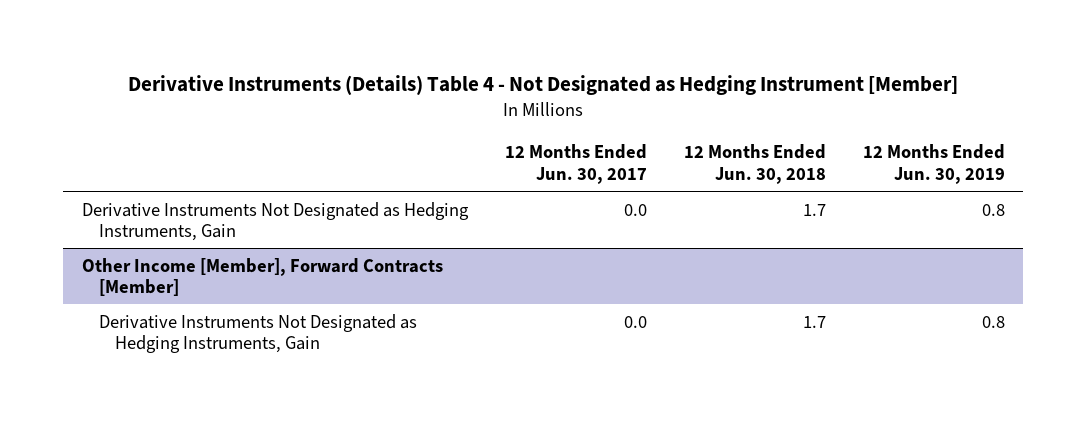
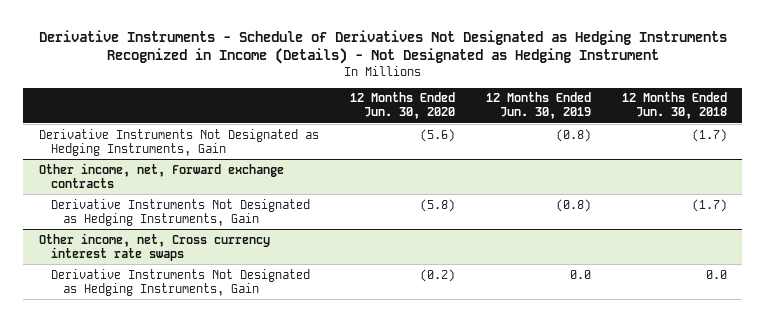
- Derivative Instruments (Details) Table 4 - Not Designated as Hedging Instrument [Member]
+ Derivative Instruments - Schedule of Derivatives Not Designated as Hedging Instruments Recognized in Income (Details) - Not Designated as Hedging Instrument
- | 12 Months Ended Jun. 30, 2017 | 12 Months Ended Jun. 30, 2018 | 12 Months Ended Jun. 30, 2019
+ | 12 Months Ended Jun. 30, 2020 | 12 Months Ended Jun. 30, 2019 | 12 Months Ended Jun. 30, 2018
- Derivative Instruments Not Designated as Hedging Instruments, Gain | 0.0 | 1.7 | 0.8
- Other Income [Member], Forward Contracts [Member]
- Derivative Instruments Not Designated as Hedging Instruments, Gain | 0.0 | 1.7 | 0.8
+ Derivative Instruments Not Designated as Hedging Instruments, Gain | (5.6) | (0.8) | (1.7)
+ Other income, net, Forward exchange contracts
+ Derivative Instruments Not Designated as Hedging Instruments, Gain | (5.8) | (0.8) | (1.7)
+ Other income, net, Cross currency interest rate swaps
+ Derivative Instruments Not Designated as Hedging Instruments, Gain | (0.2) | 0.0 | 0.0

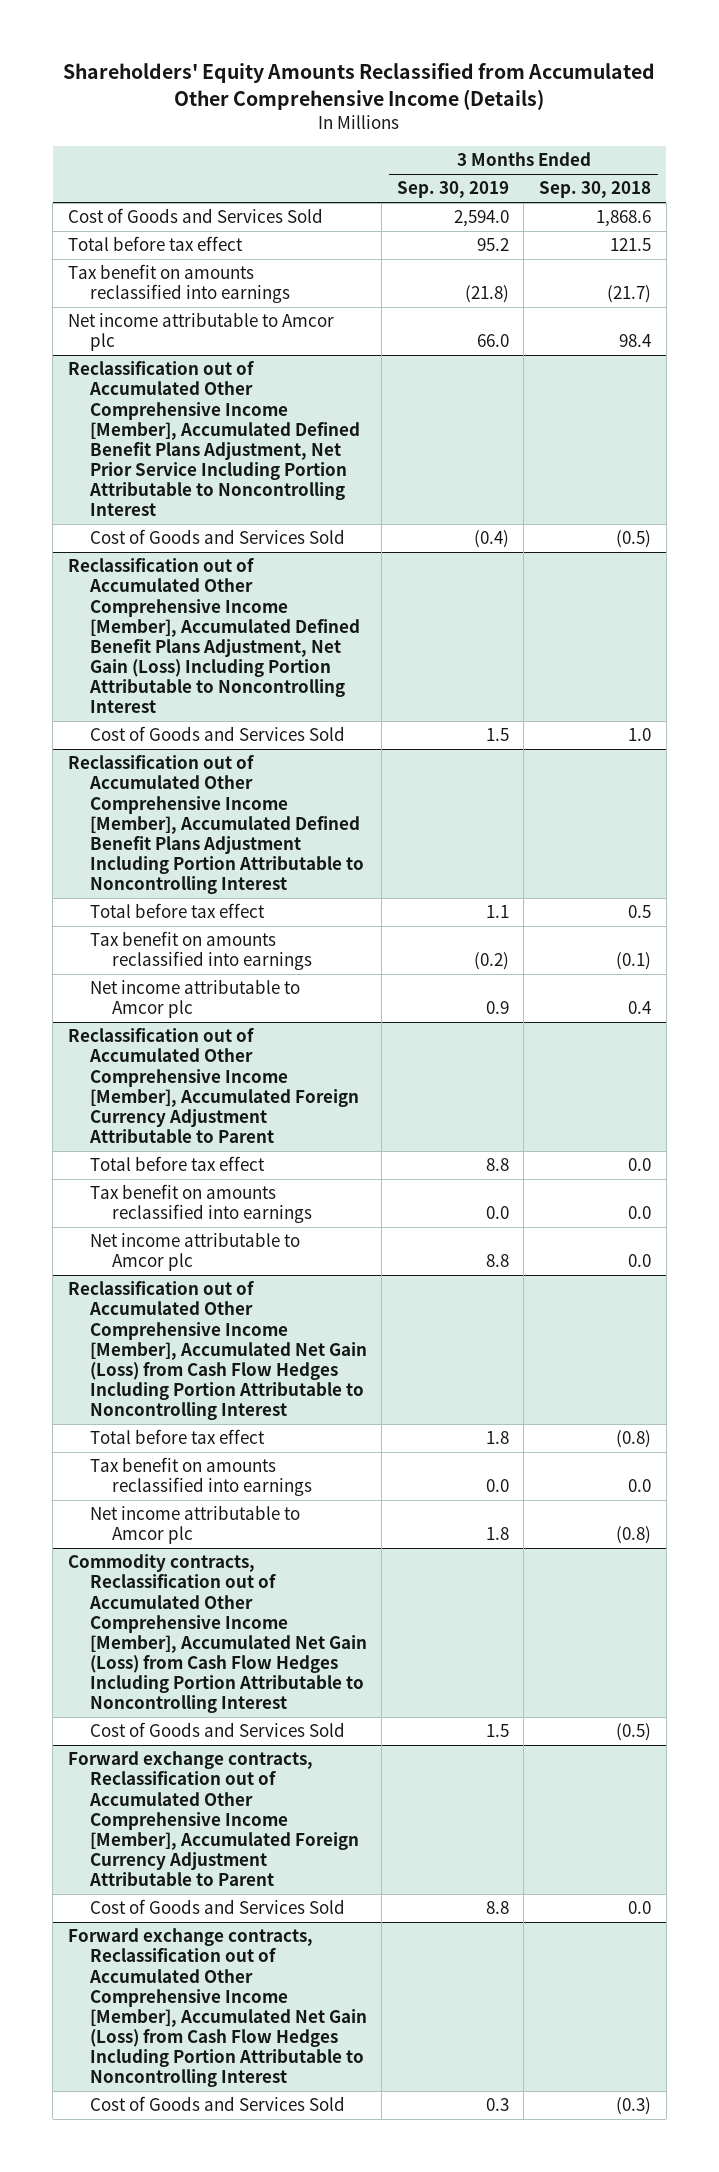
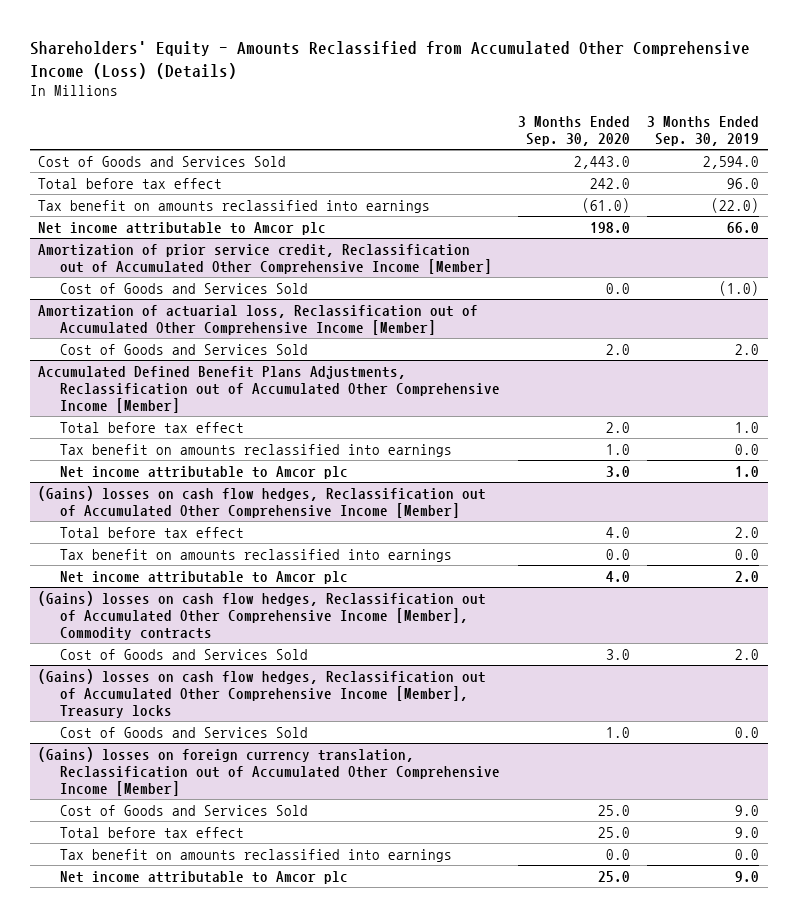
- Shareholders' Equity Amounts Reclassified from Accumulated Other Comprehensive Income (Details)
+ Shareholders' Equity - Amounts Reclassified from Accumulated Other Comprehensive Income (Loss) (Details)
- | 3 Months Ended Sep. 30, 2019 | 3 Months Ended Sep. 30, 2018
+ | 3 Months Ended Sep. 30, 2020 | 3 Months Ended Sep. 30, 2019
- Total before tax effect | 95.2 | 121.5
- Tax benefit on amounts reclassified into earnings | (21.8) | (21.7)
+ Total before tax effect | 242.0 | 96.0
+ Tax benefit on amounts reclassified into earnings | (61.0) | (22.0)
- Reclassification out of Accumulated Other Comprehensive Income [Member], Accumulated Defined Benefit Plans Adjustment, Net Prior Service Including Portion Attributable to Noncontrolling Interest
- Cost of Goods and Services Sold | (0.4) | (0.5)
- Reclassification out of Accumulated Other Comprehensive Income [Member], Accumulated Defined Benefit Plans Adjustment, Net Gain (Loss) Including Portion Attributable to Noncontrolling Interest
- Cost of Goods and Services Sold | 1.5 | 1.0
- Reclassification out of Accumulated Other Comprehensive Income [Member], Accumulated Defined Benefit Plans Adjustment Including Portion Attributable to Noncontrolling Interest
- Total before tax effect | 1.1 | 0.5
- Tax benefit on amounts reclassified into earnings | (0.2) | (0.1)
- Net income attributable to Amcor plc | 0.9 | 0.4
- Reclassification out of Accumulated Other Comprehensive Income [Member], Accumulated Foreign Currency Adjustment Attributable to Parent
- Total before tax effect | 8.8 | 0.0
+ Amortization of prior service credit, Reclassification out of Accumulated Other Comprehensive Income [Member]
+ Cost of Goods and Services Sold | 0.0 | (1.0)
+ Amortization of actuarial loss, Reclassification out of Accumulated Other Comprehensive Income [Member]
+ Cost of Goods and Services Sold | 2.0 | 2.0
+ Accumulated Defined Benefit Plans Adjustments, Reclassification out of Accumulated Other Comprehensive Income [Member]
+ Total before tax effect | 2.0 | 1.0
- Net income attributable to Amcor plc | 8.8 | 0.0
- Reclassification out of Accumulated Other Comprehensive Income [Member], Accumulated Net Gain (Loss) from Cash Flow Hedges Including Portion Attributable to Noncontrolling Interest
- Total before tax effect | 1.8 | (0.8)
+ Net income attributable to Amcor plc | 3.0 | 1.0
+ (Gains) losses on cash flow hedges, Reclassification out of Accumulated Other Comprehensive Income [Member]
+ Total before tax effect | 4.0 | 2.0
- Net income attributable to Amcor plc | 1.8 | (0.8)
- Commodity contracts, Reclassification out of Accumulated Other Comprehensive Income [Member], Accumulated Net Gain (Loss) from Cash Flow Hedges Including Portion Attributable to Noncontrolling Interest
- Cost of Goods and Services Sold | 1.5 | (0.5)
- Forward exchange contracts, Reclassification out of Accumulated Other Comprehensive Income [Member], Accumulated Foreign Currency Adjustment Attributable to Parent
- Cost of Goods and Services Sold | 8.8 | 0.0
- Forward exchange contracts, Reclassification out of Accumulated Other Comprehensive Income [Member], Accumulated Net Gain (Loss) from Cash Flow Hedges Including Portion Attributable to Noncontrolling Interest
- Cost of Goods and Services Sold | 0.3 | (0.3)
+ Net income attributable to Amcor plc | 4.0 | 2.0
+ (Gains) losses on cash flow hedges, Reclassification out of Accumulated Other Comprehensive Income [Member], Commodity contracts
+ Cost of Goods and Services Sold | 3.0 | 2.0
+ (Gains) losses on cash flow hedges, Reclassification out of Accumulated Other Comprehensive Income [Member], Treasury locks
+ Cost of Goods and Services Sold | 1.0 | 0.0
+ (Gains) losses on foreign currency translation, Reclassification out of Accumulated Other Comprehensive Income [Member]
+ Cost of Goods and Services Sold | 25.0 | 9.0
+ Total before tax effect | 25.0 | 9.0
+ Tax benefit on amounts reclassified into earnings | 0.0 | 0.0
+ Net income attributable to Amcor plc | 25.0 | 9.0

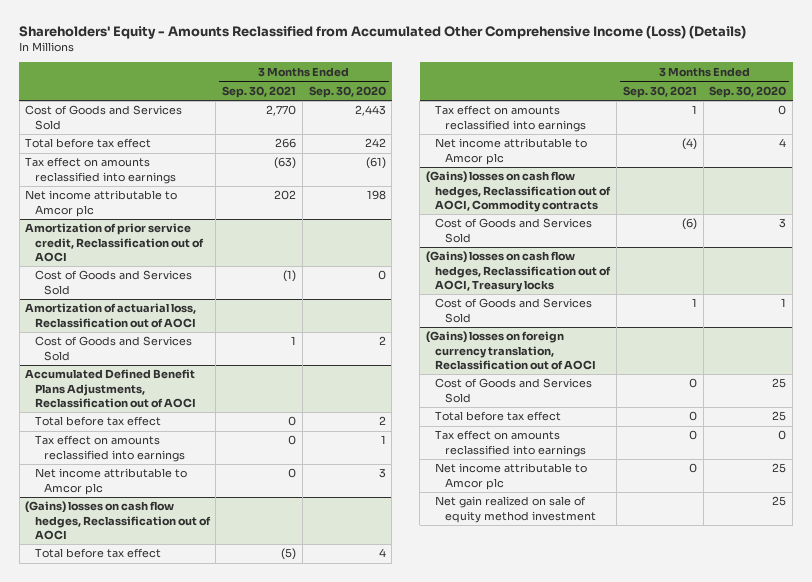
- | 3 Months Ended Sep. 30, 2020 | 3 Months Ended Sep. 30, 2019
+ | 3 Months Ended Sep. 30, 2021 | 3 Months Ended Sep. 30, 2020
- Cost of Goods and Services Sold | 2,443.0 | 2,594.0
- Total before tax effect | 242.0 | 96.0
- Tax benefit on amounts reclassified into earnings | (61.0) | (22.0)
- Net income attributable to Amcor plc | 198.0 | 66.0
- Amortization of prior service credit, Reclassification out of Accumulated Other Comprehensive Income [Member]
- Cost of Goods and Services Sold | 0.0 | (1.0)
- Amortization of actuarial loss, Reclassification out of Accumulated Other Comprehensive Income [Member]
- Cost of Goods and Services Sold | 2.0 | 2.0
- Accumulated Defined Benefit Plans Adjustments, Reclassification out of Accumulated Other Comprehensive Income [Member]
- Total before tax effect | 2.0 | 1.0
- Tax benefit on amounts reclassified into earnings | 1.0 | 0.0
- Net income attributable to Amcor plc | 3.0 | 1.0
- (Gains) losses on cash flow hedges, Reclassification out of Accumulated Other Comprehensive Income [Member]
- Total before tax effect | 4.0 | 2.0
- Tax benefit on amounts reclassified into earnings | 0.0 | 0.0
- Net income attributable to Amcor plc | 4.0 | 2.0
- (Gains) losses on cash flow hedges, Reclassification out of Accumulated Other Comprehensive Income [Member], Commodity contracts
- Cost of Goods and Services Sold | 3.0 | 2.0
- (Gains) losses on cash flow hedges, Reclassification out of Accumulated Other Comprehensive Income [Member], Treasury locks
- Cost of Goods and Services Sold | 1.0 | 0.0
- (Gains) losses on foreign currency translation, Reclassification out of Accumulated Other Comprehensive Income [Member]
- Cost of Goods and Services Sold | 25.0 | 9.0
- Total before tax effect | 25.0 | 9.0
- Tax benefit on amounts reclassified into earnings | 0.0 | 0.0
- Net income attributable to Amcor plc | 25.0 | 9.0
+ Cost of Goods and Services Sold | 2,770 | 2,443
+ Total before tax effect | 266 | 242
+ Tax effect on amounts reclassified into earnings | (63) | (61)
+ Net income attributable to Amcor plc | 202 | 198
+ Amortization of prior service credit, Reclassification out of AOCI
+ Cost of Goods and Services Sold | (1) | 0
+ Amortization of actuarial loss, Reclassification out of AOCI
+ Cost of Goods and Services Sold | 1 | 2
+ Accumulated Defined Benefit Plans Adjustments, Reclassification out of AOCI
+ Total before tax effect | 0 | 2
+ Tax effect on amounts reclassified into earnings | 0 | 1
+ Net income attributable to Amcor plc | 0 | 3
+ (Gains) losses on cash flow hedges, Reclassification out of AOCI
+ Total before tax effect | (5) | 4
+ Tax effect on amounts reclassified into earnings | 1 | 0
+ Net income attributable to Amcor plc | (4) | 4
+ (Gains) losses on cash flow hedges, Reclassification out of AOCI, Commodity contracts
+ Cost of Goods and Services Sold | (6) | 3
+ (Gains) losses on cash flow hedges, Reclassification out of AOCI, Treasury locks
+ Cost of Goods and Services Sold | 1 | 1
+ (Gains) losses on foreign currency translation, Reclassification out of AOCI
+ Cost of Goods and Services Sold | 0 | 25
+ Total before tax effect | 0 | 25
+ Tax effect on amounts reclassified into earnings | 0 | 0
+ Net income attributable to Amcor plc | 0 | 25
+ Net gain realized on sale of equity method investment | | 25

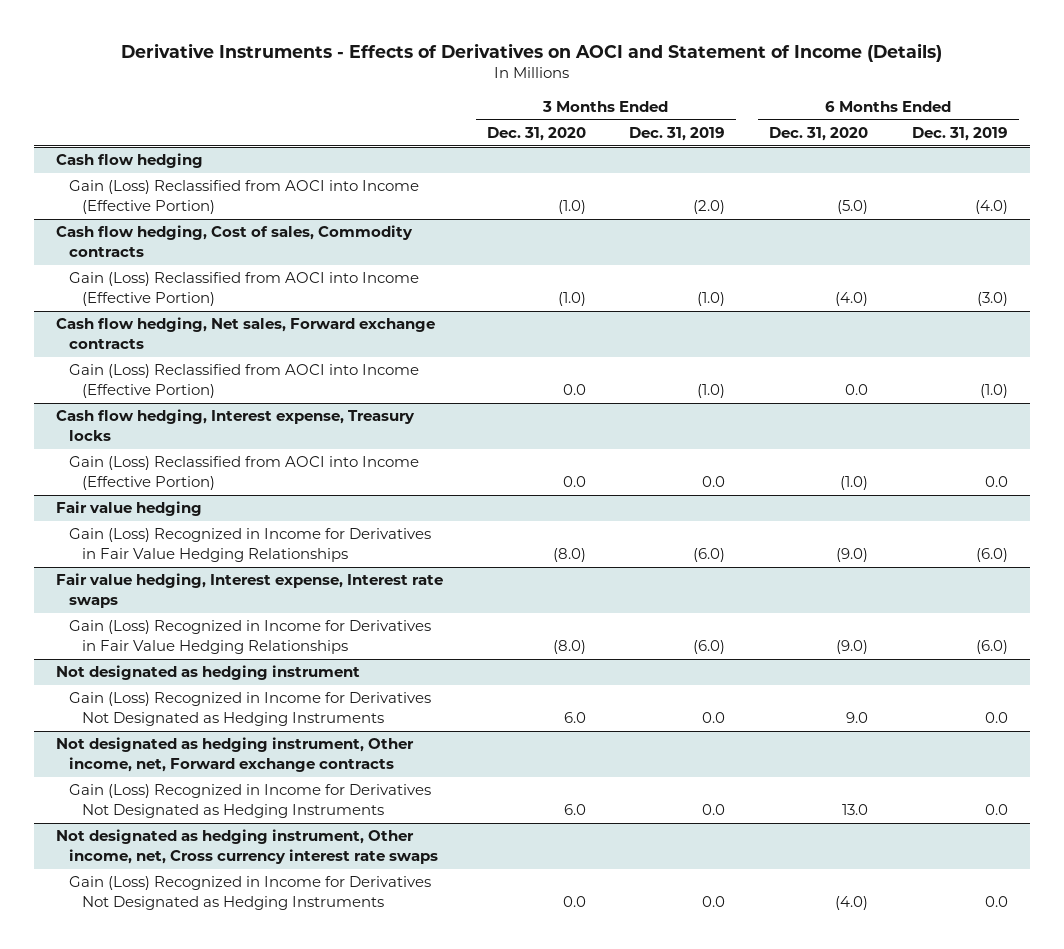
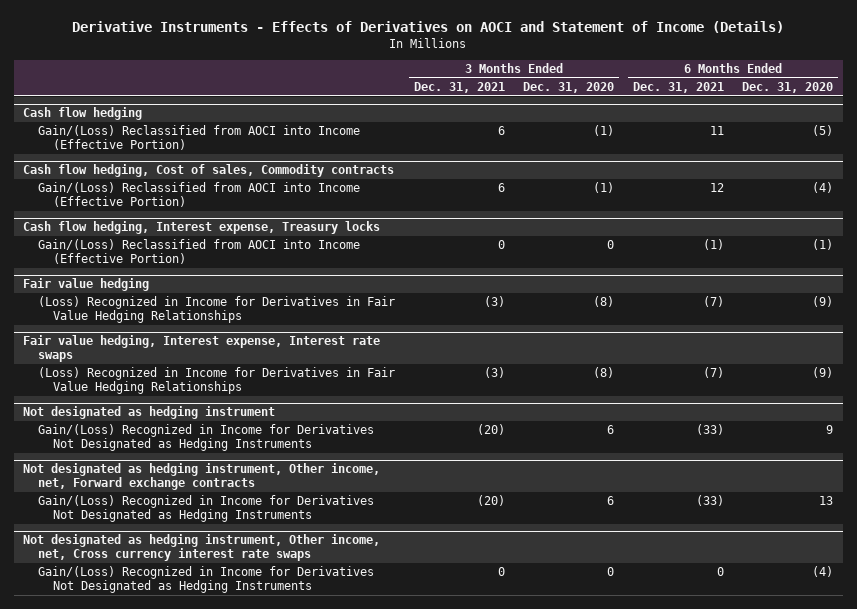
- | 3 Months Ended Dec. 31, 2020 | 3 Months Ended Dec. 31, 2019 | 6 Months Ended Dec. 31, 2020 | 6 Months Ended Dec. 31, 2019
+ | 3 Months Ended Dec. 31, 2021 | 3 Months Ended Dec. 31, 2020 | 6 Months Ended Dec. 31, 2021 | 6 Months Ended Dec. 31, 2020
@ Cash flow hedging
- Gain (Loss) Reclassified from AOCI into Income (Effective Portion) | (1.0) | (2.0) | (5.0) | (4.0)
+ Gain/(Loss) Reclassified from AOCI into Income (Effective Portion) | 6 | (1) | 11 | (5)
@ Cash flow hedging, Cost of sales, Commodity contracts
- Gain (Loss) Reclassified from AOCI into Income (Effective Portion) | (1.0) | (1.0) | (4.0) | (3.0)
- Cash flow hedging, Net sales, Forward exchange contracts
- Gain (Loss) Reclassified from AOCI into Income (Effective Portion) | 0.0 | (1.0) | 0.0 | (1.0)
@ Cash flow hedging, Cost of sales, Commodity contracts
+ Gain/(Loss) Reclassified from AOCI into Income (Effective Portion) | 6 | (1) | 12 | (4)
@ Cash flow hedging, Interest expense, Treasury locks
- Gain (Loss) Reclassified from AOCI into Income (Effective Portion) | 0.0 | 0.0 | (1.0) | 0.0
+ Gain/(Loss) Reclassified from AOCI into Income (Effective Portion) | 0 | 0 | (1) | (1)
@ Fair value hedging
- Gain (Loss) Recognized in Income for Derivatives in Fair Value Hedging Relationships | (8.0) | (6.0) | (9.0) | (6.0)
+ (Loss) Recognized in Income for Derivatives in Fair Value Hedging Relationships | (3) | (8) | (7) | (9)
@ Fair value hedging, Interest expense, Interest rate swaps
- Gain (Loss) Recognized in Income for Derivatives in Fair Value Hedging Relationships | (8.0) | (6.0) | (9.0) | (6.0)
+ (Loss) Recognized in Income for Derivatives in Fair Value Hedging Relationships | (3) | (8) | (7) | (9)
@ Not designated as hedging instrument
- Gain (Loss) Recognized in Income for Derivatives Not Designated as Hedging Instruments | 6.0 | 0.0 | 9.0 | 0.0
+ Gain/(Loss) Recognized in Income for Derivatives Not Designated as Hedging Instruments | (20) | 6 | (33) | 9
@ Not designated as hedging instrument, Other income, net, Forward exchange contracts
- Gain (Loss) Recognized in Income for Derivatives Not Designated as Hedging Instruments | 6.0 | 0.0 | 13.0 | 0.0
+ Gain/(Loss) Recognized in Income for Derivatives Not Designated as Hedging Instruments | (20) | 6 | (33) | 13
@ Not designated as hedging instrument, Other income, net, Cross currency interest rate swaps
- Gain (Loss) Recognized in Income for Derivatives Not Designated as Hedging Instruments | 0.0 | 0.0 | (4.0) | 0.0
+ Gain/(Loss) Recognized in Income for Derivatives Not Designated as Hedging Instruments | 0 | 0 | 0 | (4)

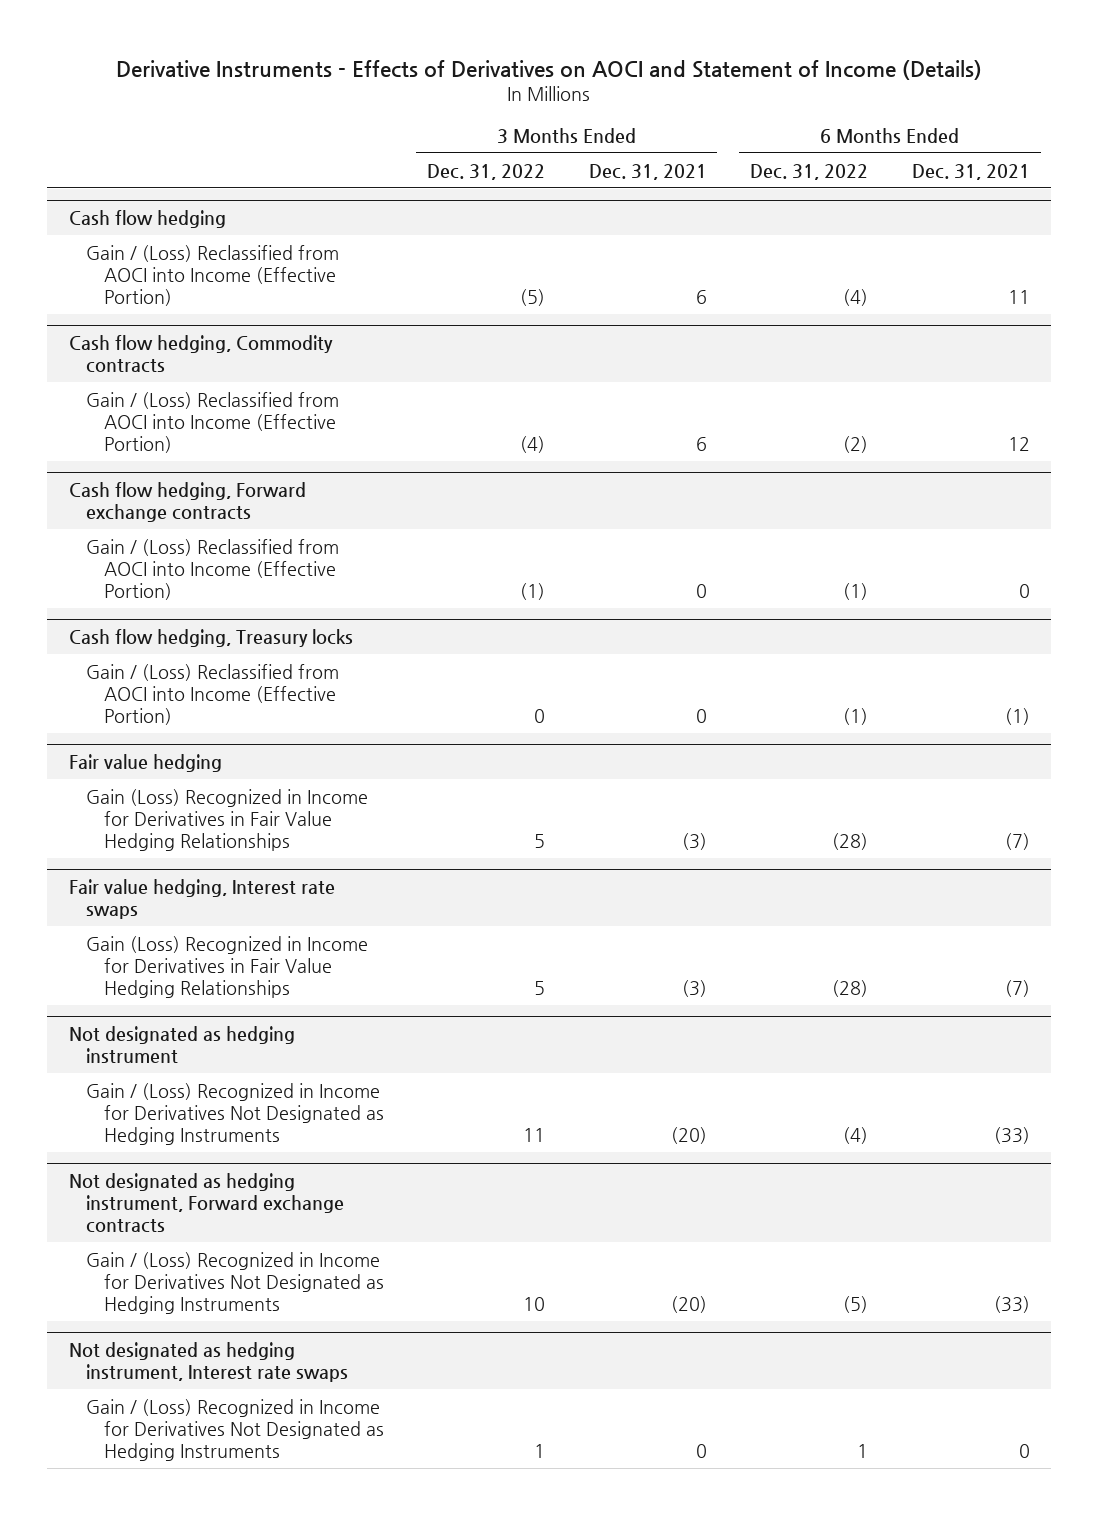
- | 3 Months Ended Dec. 31, 2021 | 3 Months Ended Dec. 31, 2020 | 6 Months Ended Dec. 31, 2021 | 6 Months Ended Dec. 31, 2020
+ | 3 Months Ended Dec. 31, 2022 | 3 Months Ended Dec. 31, 2021 | 6 Months Ended Dec. 31, 2022 | 6 Months Ended Dec. 31, 2021
@ Cash flow hedging
- Gain/(Loss) Reclassified from AOCI into Income (Effective Portion) | 6 | (1) | 11 | (5)
- Cash flow hedging, Cost of sales, Commodity contracts
- Gain/(Loss) Reclassified from AOCI into Income (Effective Portion) | 6 | (1) | 12 | (4)
- Cash flow hedging, Interest expense, Treasury locks
- Gain/(Loss) Reclassified from AOCI into Income (Effective Portion) | 0 | 0 | (1) | (1)
@ Cash flow hedging
+ Gain / (Loss) Reclassified from AOCI into Income (Effective Portion) | (5) | 6 | (4) | 11
+ Cash flow hedging, Commodity contracts
+ Gain / (Loss) Reclassified from AOCI into Income (Effective Portion) | (4) | 6 | (2) | 12
+ Cash flow hedging, Forward exchange contracts
+ Gain / (Loss) Reclassified from AOCI into Income (Effective Portion) | (1) | 0 | (1) | 0
+ Cash flow hedging, Treasury locks
+ Gain / (Loss) Reclassified from AOCI into Income (Effective Portion) | 0 | 0 | (1) | (1)
@ Fair value hedging
- (Loss) Recognized in Income for Derivatives in Fair Value Hedging Relationships | (3) | (8) | (7) | (9)
- Fair value hedging, Interest expense, Interest rate swaps
- (Loss) Recognized in Income for Derivatives in Fair Value Hedging Relationships | (3) | (8) | (7) | (9)
@ Fair value hedging
+ Gain (Loss) Recognized in Income for Derivatives in Fair Value Hedging Relationships | 5 | (3) | (28) | (7)
+ Fair value hedging, Interest rate swaps
+ Gain (Loss) Recognized in Income for Derivatives in Fair Value Hedging Relationships | 5 | (3) | (28) | (7)
@ Not designated as hedging instrument
- Gain/(Loss) Recognized in Income for Derivatives Not Designated as Hedging Instruments | (20) | 6 | (33) | 9
- Not designated as hedging instrument, Other income, net, Forward exchange contracts
- Gain/(Loss) Recognized in Income for Derivatives Not Designated as Hedging Instruments | (20) | 6 | (33) | 13
- Not designated as hedging instrument, Other income, net, Cross currency interest rate swaps
- Gain/(Loss) Recognized in Income for Derivatives Not Designated as Hedging Instruments | 0 | 0 | 0 | (4)
@ Not designated as hedging instrument
+ Gain / (Loss) Recognized in Income for Derivatives Not Designated as Hedging Instruments | 11 | (20) | (4) | (33)
+ Not designated as hedging instrument, Forward exchange contracts
+ Gain / (Loss) Recognized in Income for Derivatives Not Designated as Hedging Instruments | 10 | (20) | (5) | (33)
+ Not designated as hedging instrument, Interest rate swaps
+ Gain / (Loss) Recognized in Income for Derivatives Not Designated as Hedging Instruments | 1 | 0 | 1 | 0

